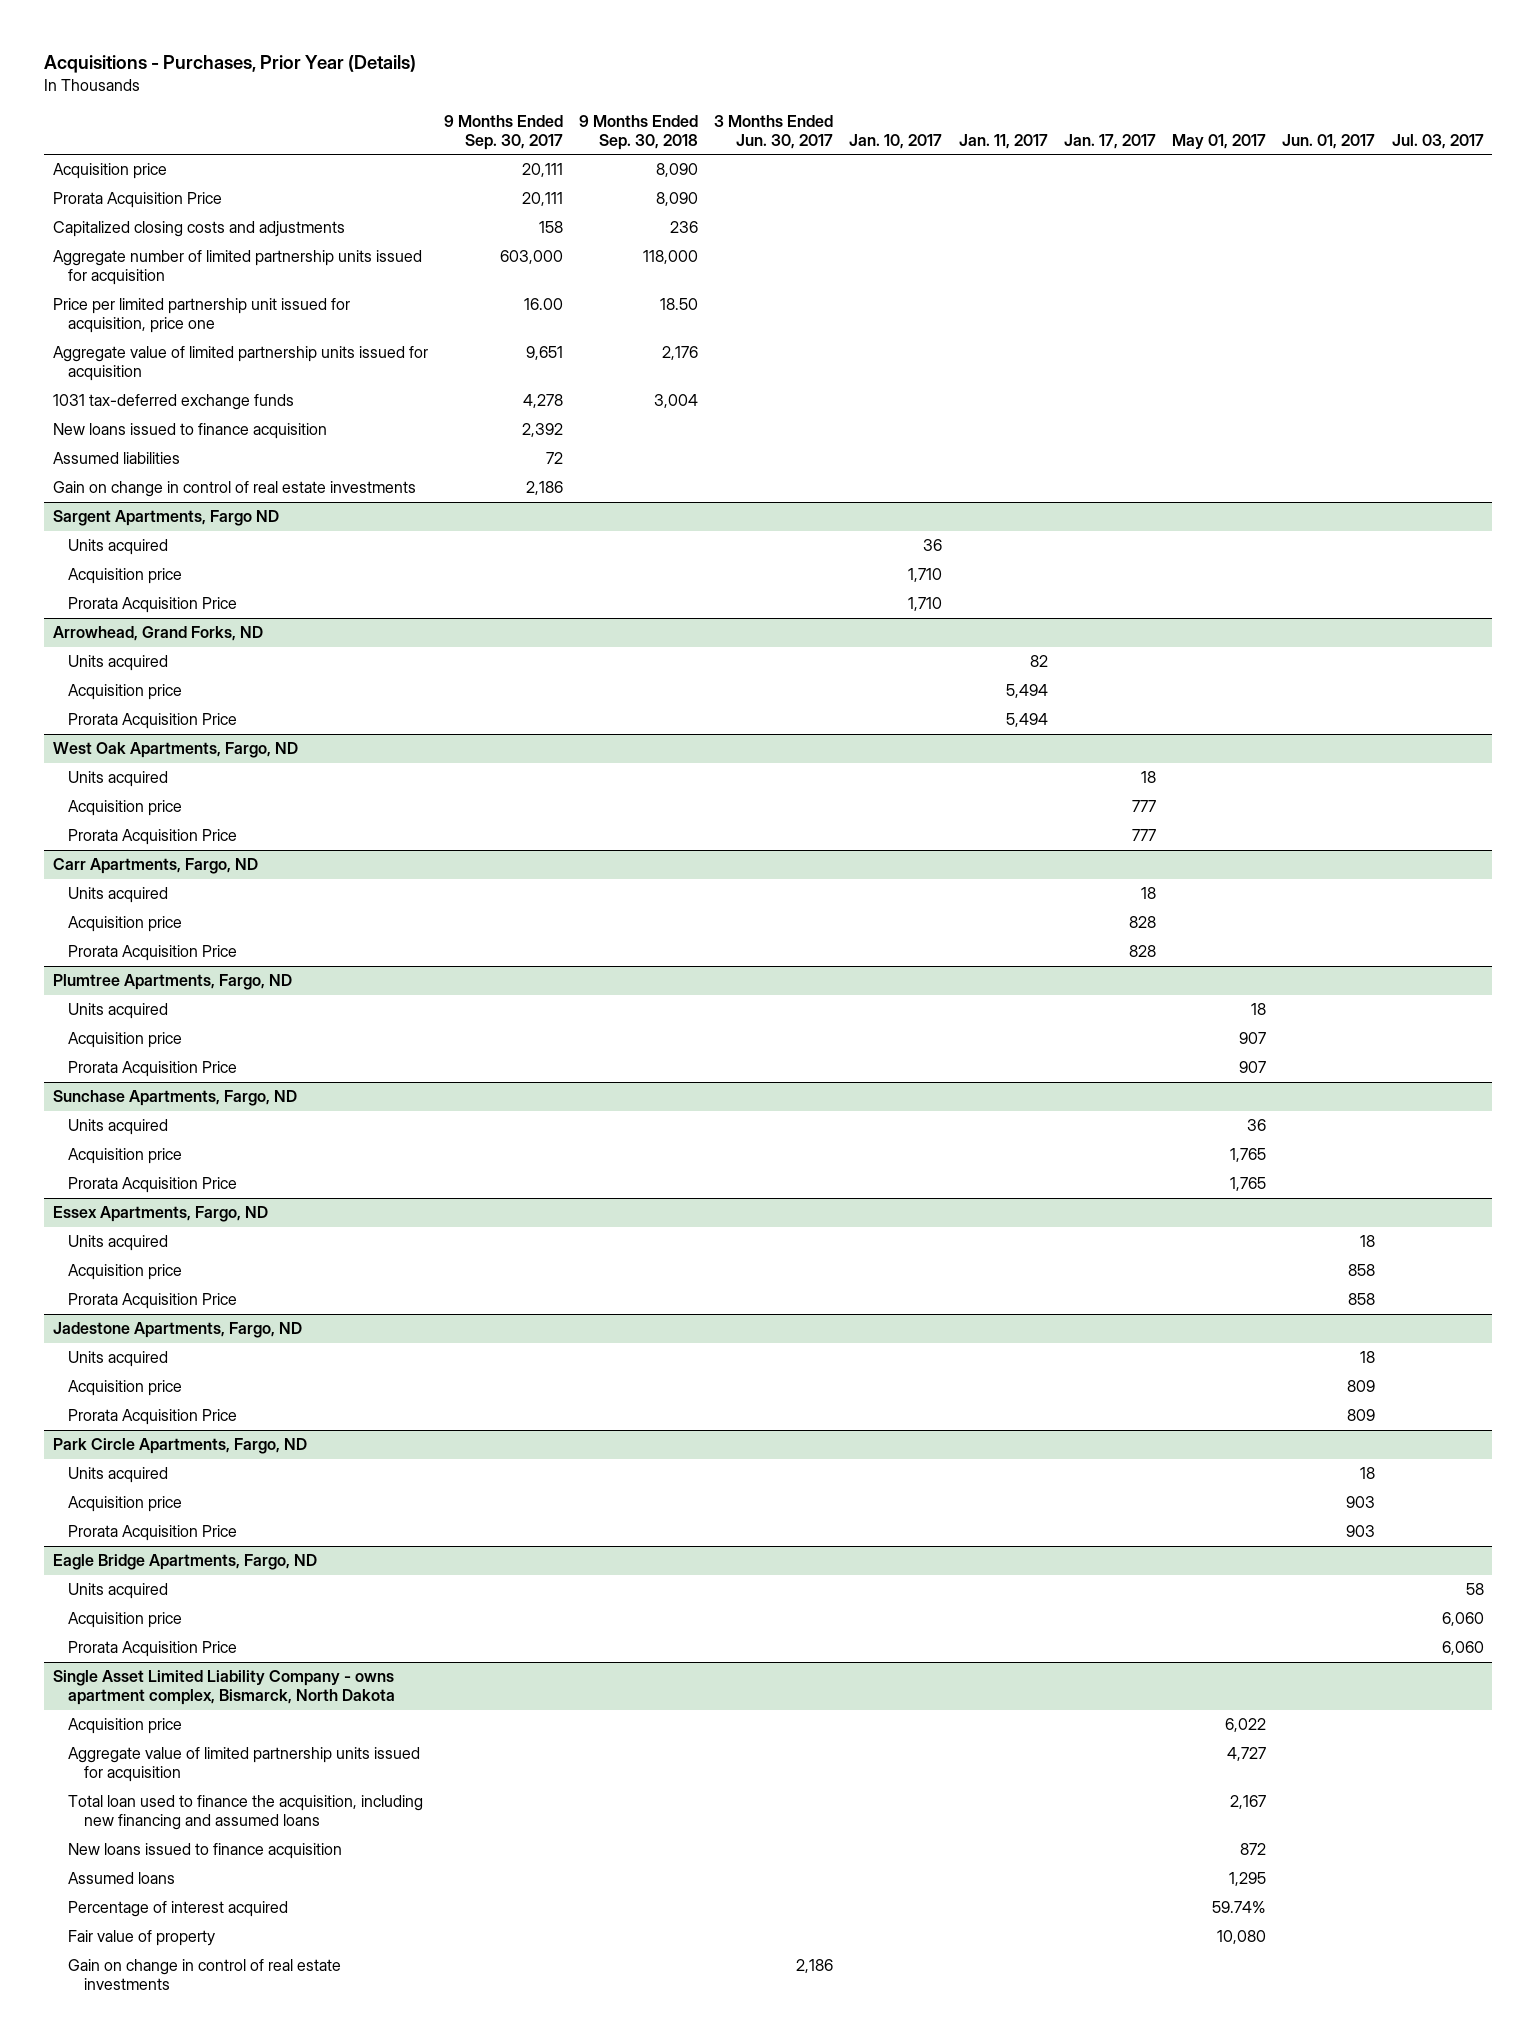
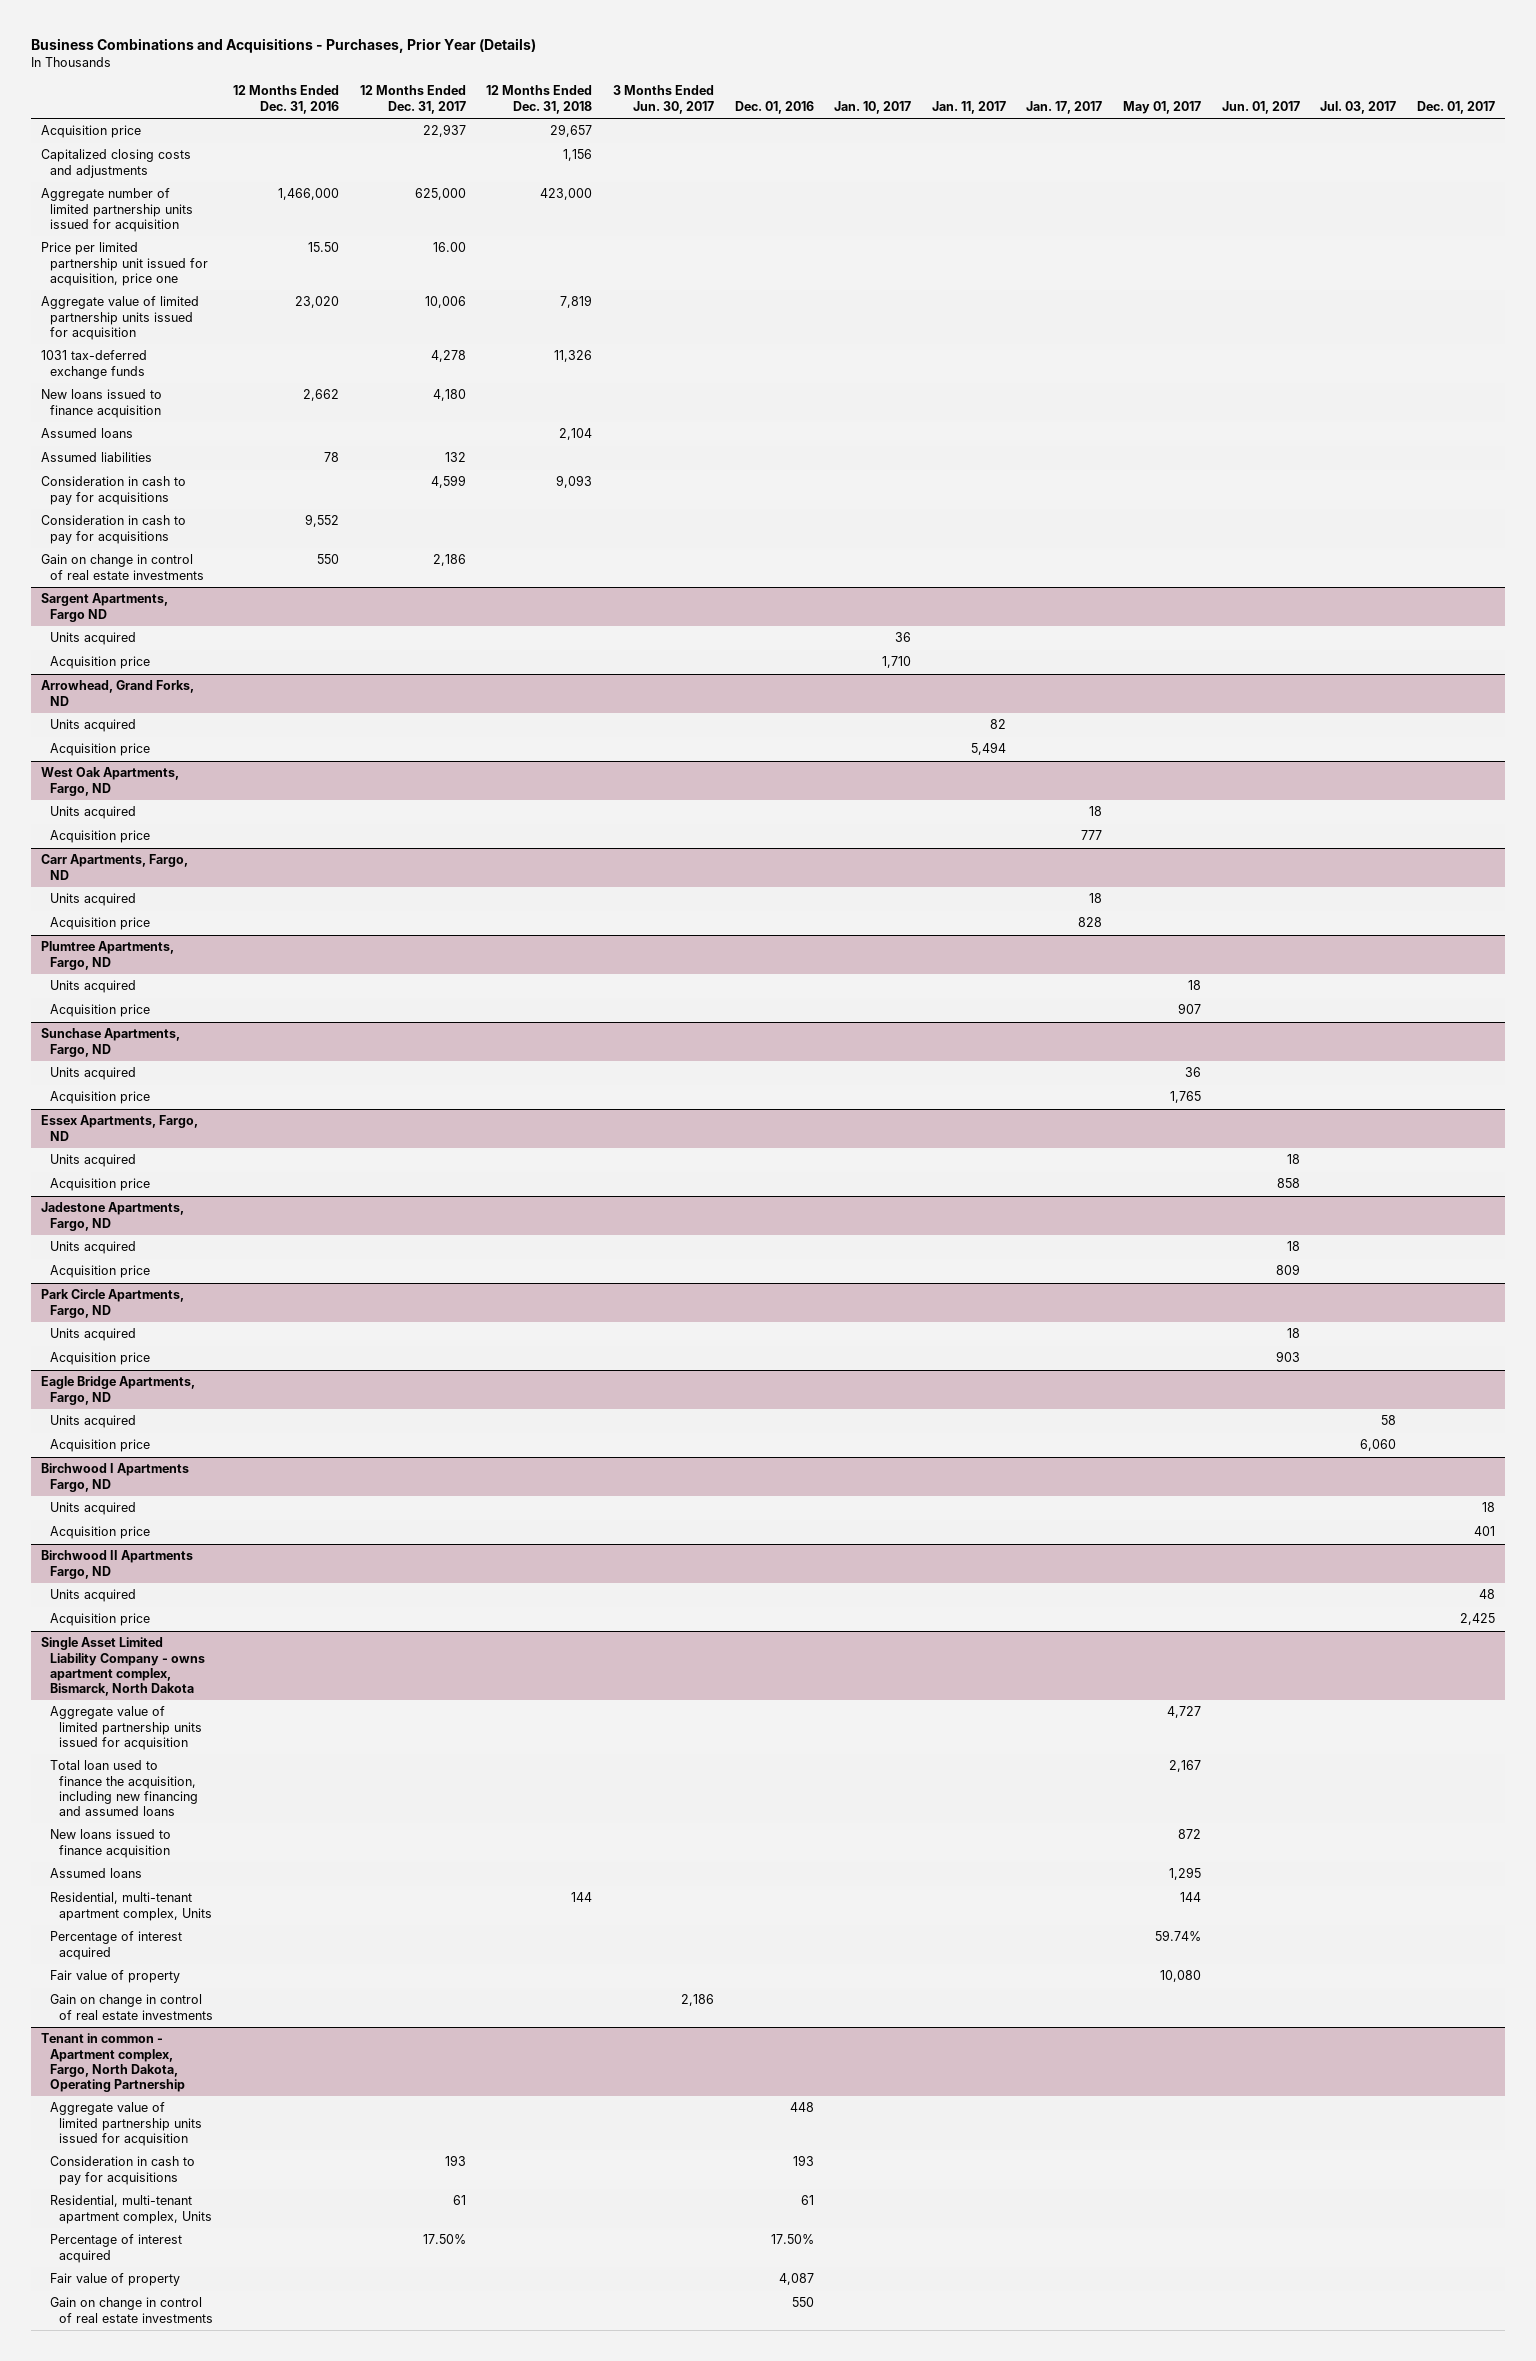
- Acquisitions - Purchases, Prior Year (Details)
+ Business Combinations and Acquisitions - Purchases, Prior Year (Details)
- | 9 Months Ended Sep. 30, 2017 | 9 Months Ended Sep. 30, 2018 | 3 Months Ended Jun. 30, 2017 | Jan. 10, 2017 | Jan. 11, 2017 | Jan. 17, 2017 | May 01, 2017 | Jun. 01, 2017 | Jul. 03, 2017
+ | 12 Months Ended Dec. 31, 2016 | 12 Months Ended Dec. 31, 2017 | 12 Months Ended Dec. 31, 2018 | 3 Months Ended Jun. 30, 2017 | Dec. 01, 2016 | Jan. 10, 2017 | Jan. 11, 2017 | Jan. 17, 2017 | May 01, 2017 | Jun. 01, 2017 | Jul. 03, 2017 | Dec. 01, 2017
- Prorata Acquisition Price | 20,111 | 8,090 | | | | | | |
+ Assumed loans | | | 2,104 | | | | | | | | |
+ Consideration in cash to pay for acquisitions | | 4,599 | 9,093 | | | | | | | | |
+ Consideration in cash to pay for acquisitions | 9,552 | | | | | | | | | | |
@ Sargent Apartments, Fargo ND
- Prorata Acquisition Price | | | | 1,710 | | | | |
@ Arrowhead, Grand Forks, ND
- Prorata Acquisition Price | | | | | 5,494 | | | |
@ West Oak Apartments, Fargo, ND
- Prorata Acquisition Price | | | | | | 777 | | |
@ Carr Apartments, Fargo, ND
- Prorata Acquisition Price | | | | | | 828 | | |
@ Plumtree Apartments, Fargo, ND
- Prorata Acquisition Price | | | | | | | 907 | |
@ Sunchase Apartments, Fargo, ND
- Prorata Acquisition Price | | | | | | | 1,765 | |
@ Essex Apartments, Fargo, ND
- Prorata Acquisition Price | | | | | | | | 858 |
@ Jadestone Apartments, Fargo, ND
- Prorata Acquisition Price | | | | | | | | 809 |
@ Park Circle Apartments, Fargo, ND
- Prorata Acquisition Price | | | | | | | | 903 |
@ Eagle Bridge Apartments, Fargo, ND
- Prorata Acquisition Price | | | | | | | | | 6,060
+ Birchwood I Apartments Fargo, ND
+ Units acquired | | | | | | | | | | | | 18
+ Acquisition price | | | | | | | | | | | | 401
+ Birchwood II Apartments Fargo, ND
+ Units acquired | | | | | | | | | | | | 48
+ Acquisition price | | | | | | | | | | | | 2,425
@ Single Asset Limited Liability Company - owns apartment complex, Bismarck, North Dakota
- Acquisition price | | | | | | | 6,022 | |
+ Residential, multi-tenant apartment complex, Units | | | 144 | | | | | | 144 | | |
+ Tenant in common - Apartment complex, Fargo, North Dakota, Operating Partnership
+ Aggregate value of limited partnership units issued for acquisition | | | | | 448 | | | | | | |
+ Consideration in cash to pay for acquisitions | | 193 | | | 193 | | | | | | |
+ Residential, multi-tenant apartment complex, Units | | 61 | | | 61 | | | | | | |
+ Percentage of interest acquired | | 17.50% | | | 17.50% | | | | | | |
+ Fair value of property | | | | | 4,087 | | | | | | |
+ Gain on change in control of real estate investments | | | | | 550 | | | | | | |

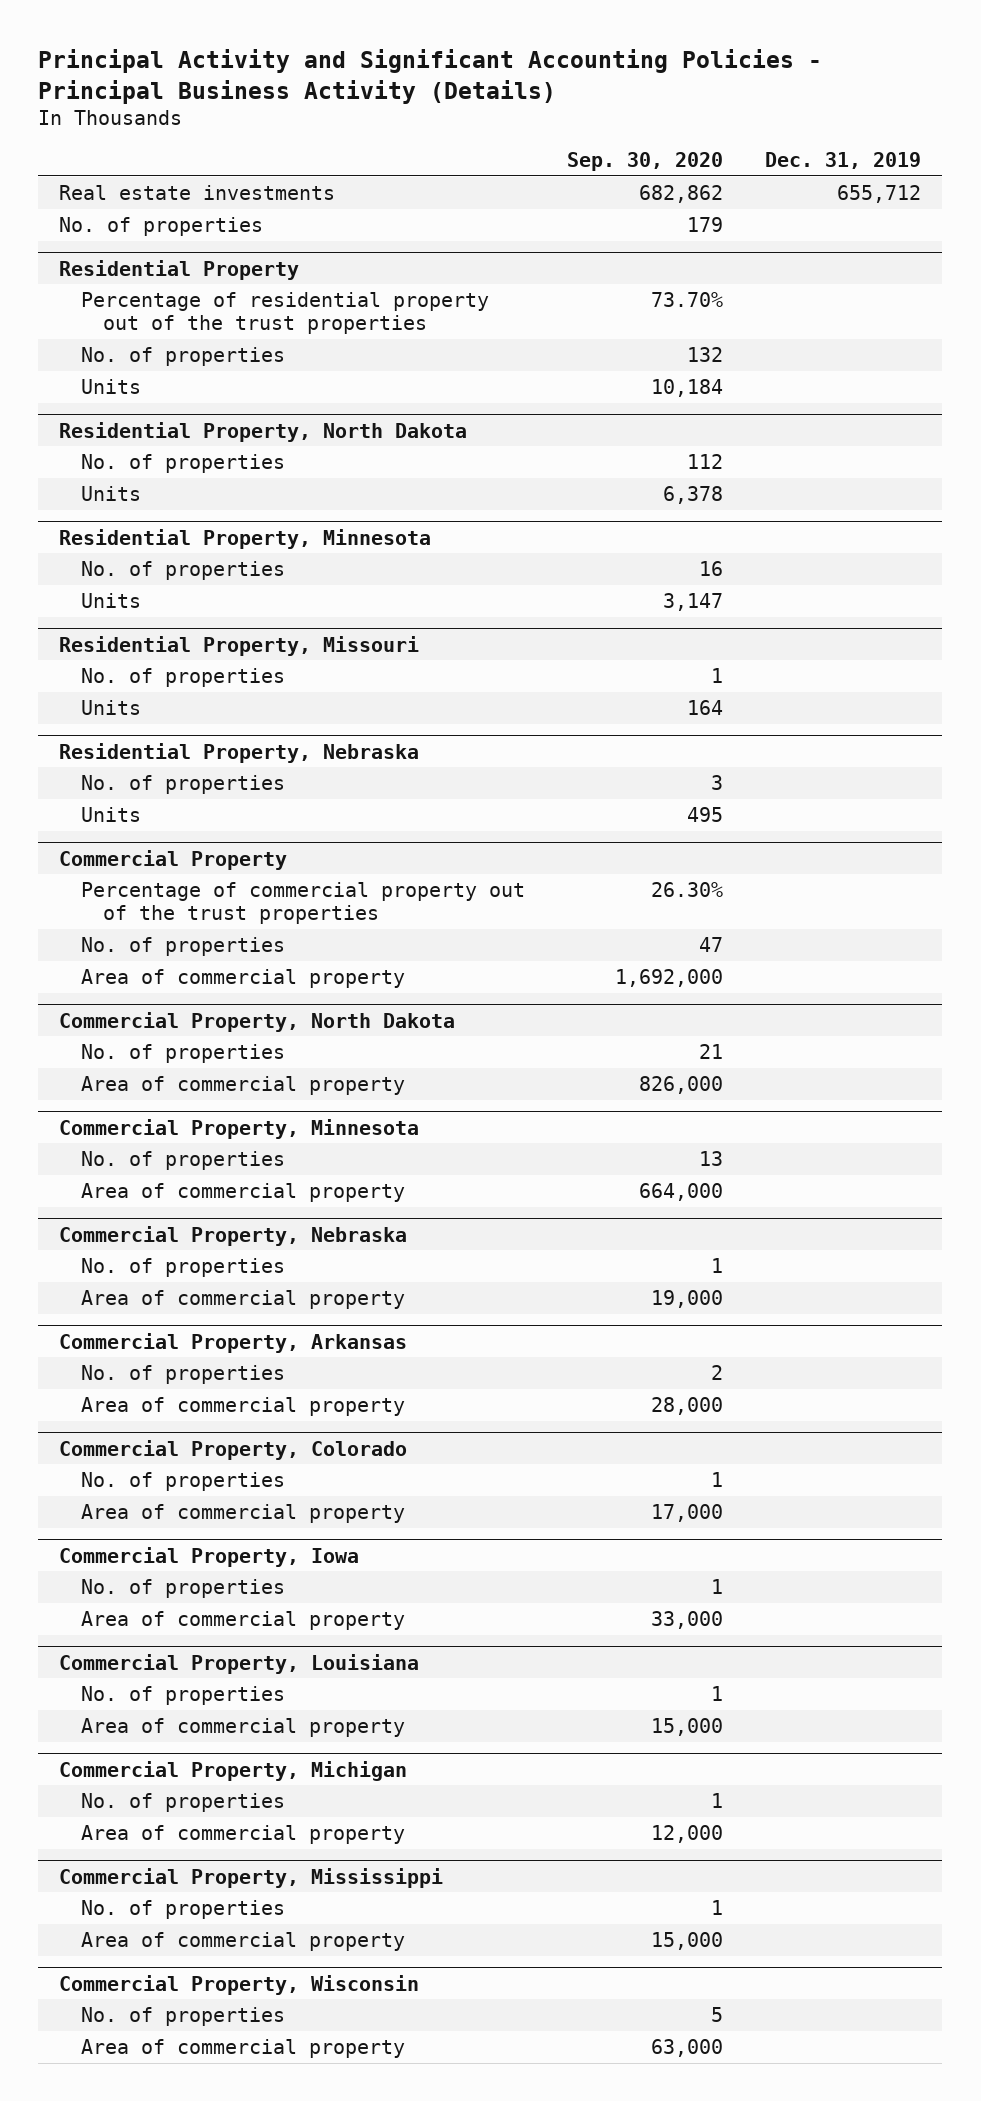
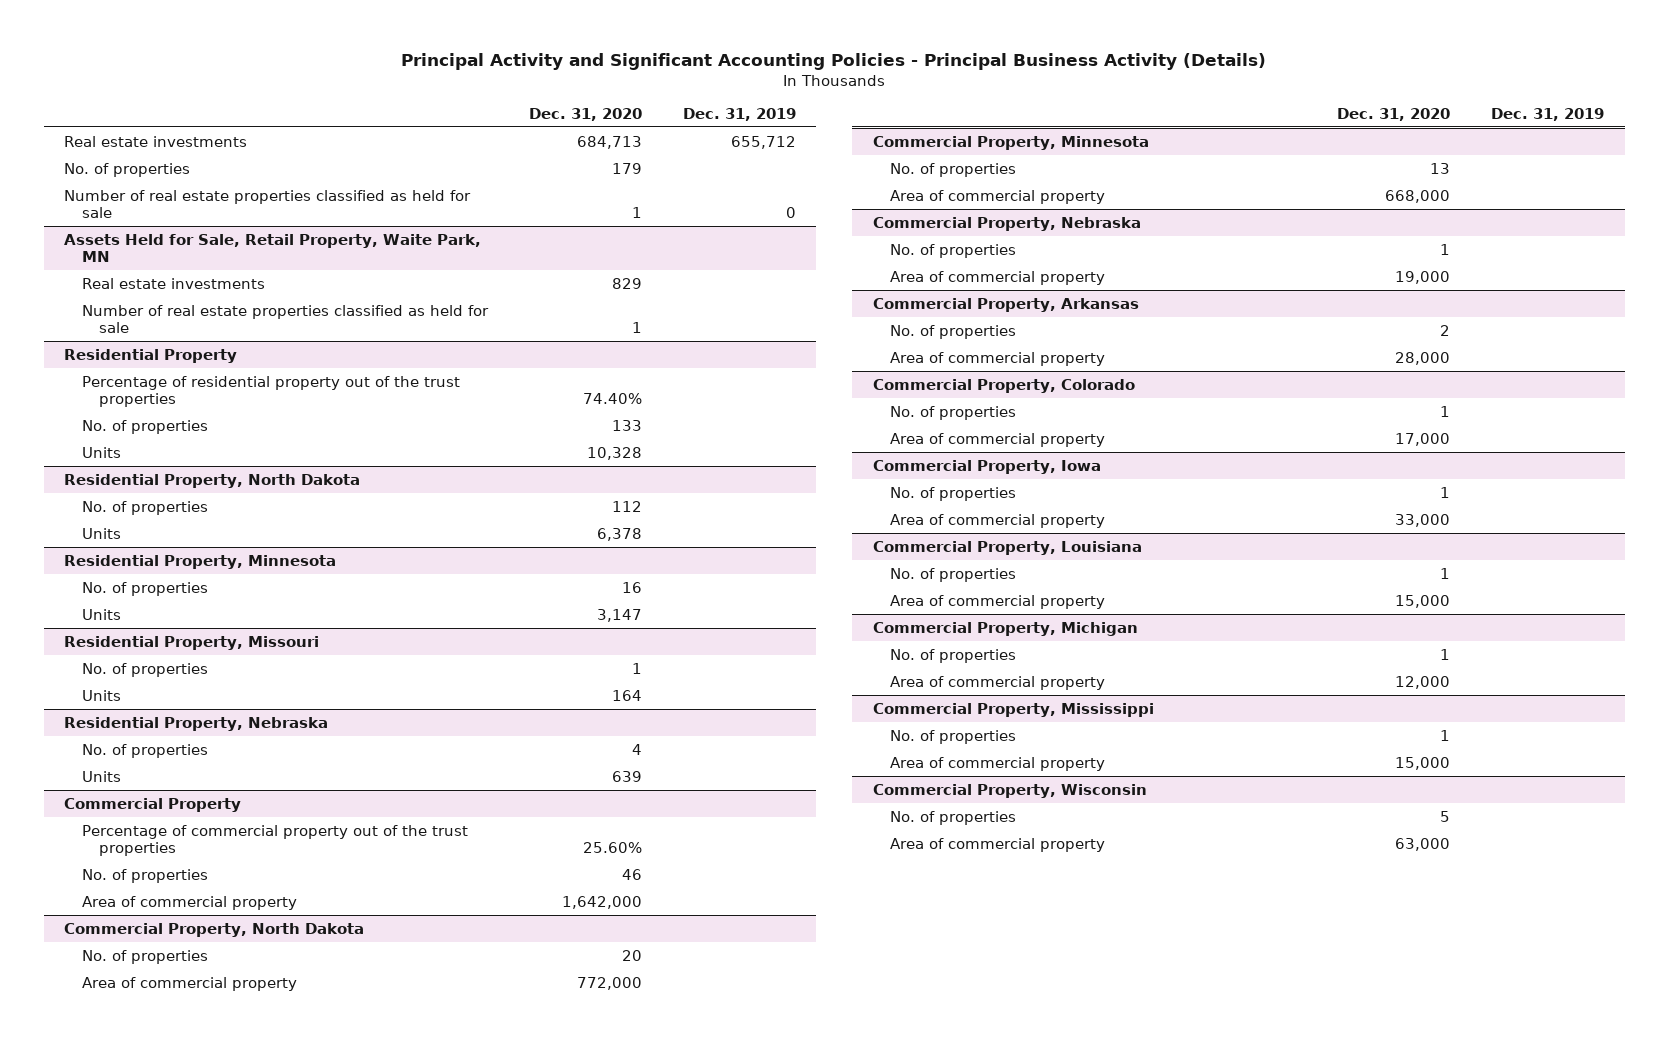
- | Sep. 30, 2020 | Dec. 31, 2019
+ | Dec. 31, 2020 | Dec. 31, 2019
+ Number of real estate properties classified as held for sale | 1 | 0
+ Assets Held for Sale, Retail Property, Waite Park, MN
+ Real estate investments | 829 |
+ Number of real estate properties classified as held for sale | 1 |

